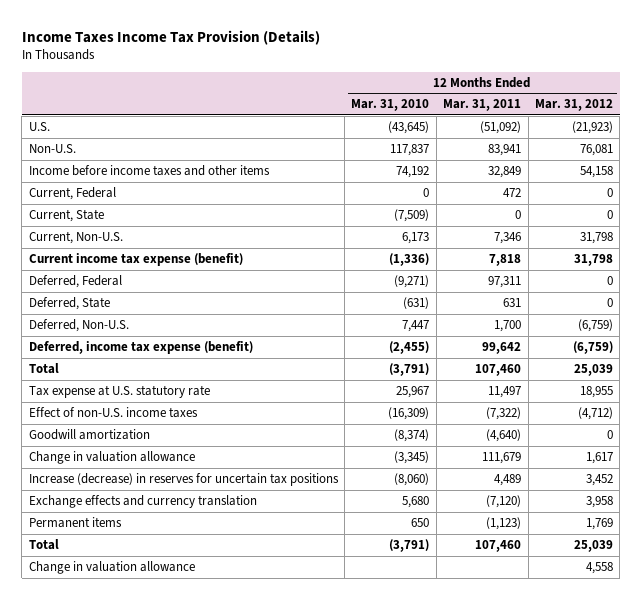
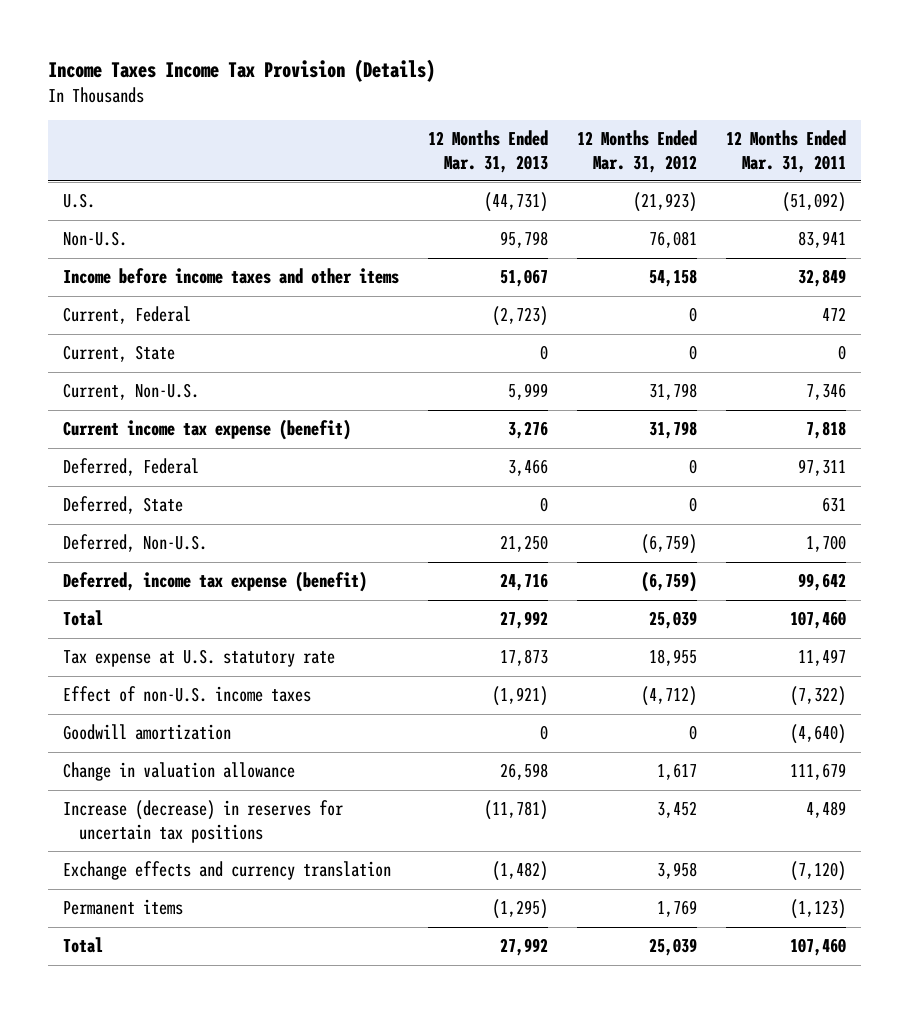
- | 12 Months Ended Mar. 31, 2010 | 12 Months Ended Mar. 31, 2011 | 12 Months Ended Mar. 31, 2012
+ | 12 Months Ended Mar. 31, 2013 | 12 Months Ended Mar. 31, 2012 | 12 Months Ended Mar. 31, 2011
- Change in valuation allowance | | | 4,558

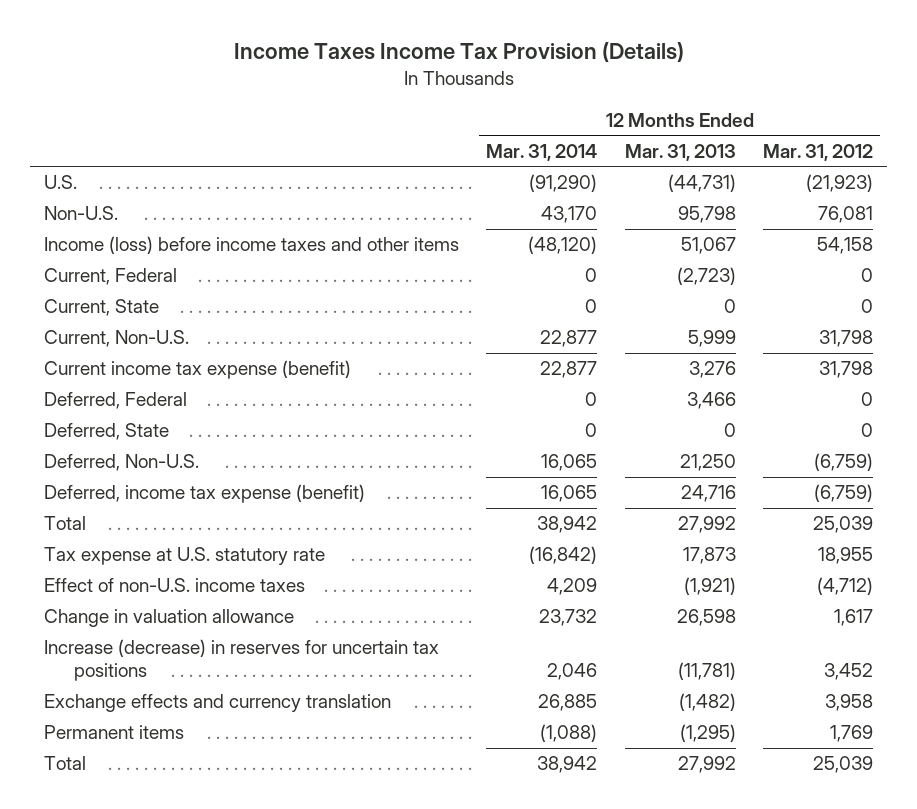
- | 12 Months Ended Mar. 31, 2013 | 12 Months Ended Mar. 31, 2012 | 12 Months Ended Mar. 31, 2011
+ | 12 Months Ended Mar. 31, 2014 | 12 Months Ended Mar. 31, 2013 | 12 Months Ended Mar. 31, 2012
- Income before income taxes and other items | 51,067 | 54,158 | 32,849
+ Income (loss) before income taxes and other items | (48,120) | 51,067 | 54,158
- Goodwill amortization | 0 | 0 | (4,640)

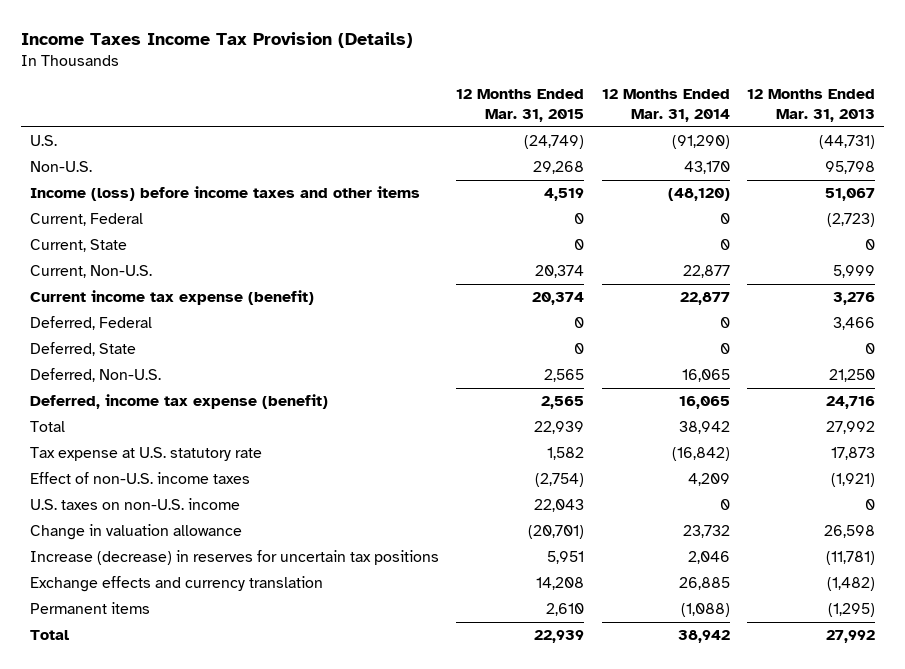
- | 12 Months Ended Mar. 31, 2014 | 12 Months Ended Mar. 31, 2013 | 12 Months Ended Mar. 31, 2012
+ | 12 Months Ended Mar. 31, 2015 | 12 Months Ended Mar. 31, 2014 | 12 Months Ended Mar. 31, 2013
+ U.S. taxes on non-U.S. income | 22,043 | 0 | 0

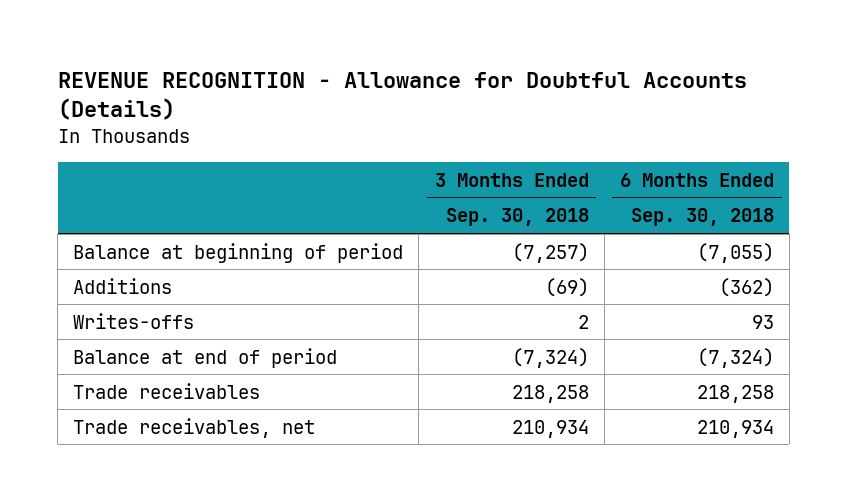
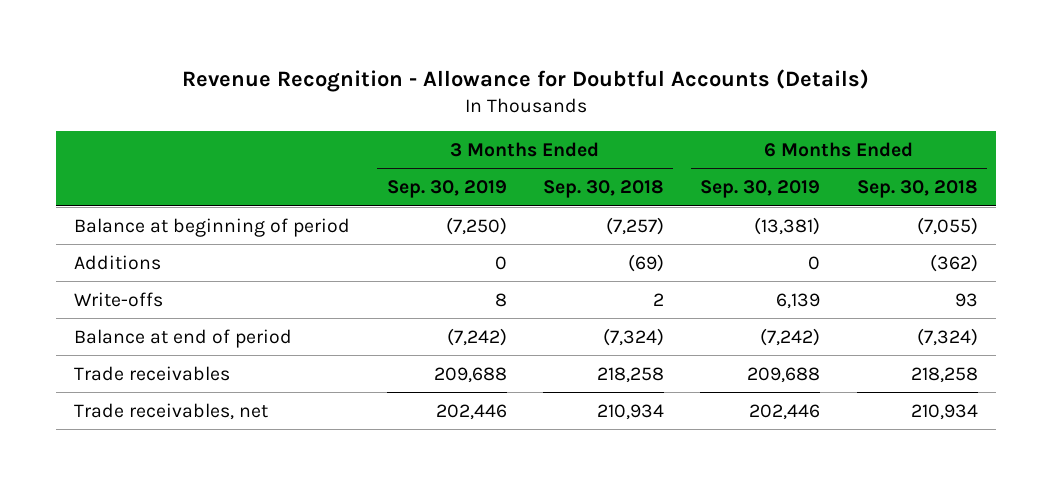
- REVENUE RECOGNITION - Allowance for Doubtful Accounts (Details)
+ Revenue Recognition - Allowance for Doubtful Accounts (Details)
- | 3 Months Ended Sep. 30, 2018 | 6 Months Ended Sep. 30, 2018
+ | 3 Months Ended Sep. 30, 2019 | 3 Months Ended Sep. 30, 2018 | 6 Months Ended Sep. 30, 2019 | 6 Months Ended Sep. 30, 2018
- Writes-offs | 2 | 93
+ Write-offs | 8 | 2 | 6,139 | 93

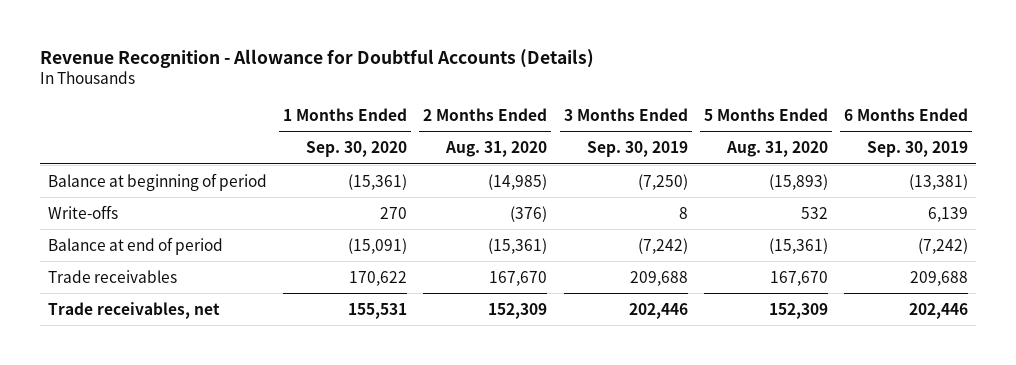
- | 3 Months Ended Sep. 30, 2019 | 3 Months Ended Sep. 30, 2018 | 6 Months Ended Sep. 30, 2019 | 6 Months Ended Sep. 30, 2018
+ | 1 Months Ended Sep. 30, 2020 | 2 Months Ended Aug. 31, 2020 | 3 Months Ended Sep. 30, 2019 | 5 Months Ended Aug. 31, 2020 | 6 Months Ended Sep. 30, 2019
- Additions | 0 | (69) | 0 | (362)

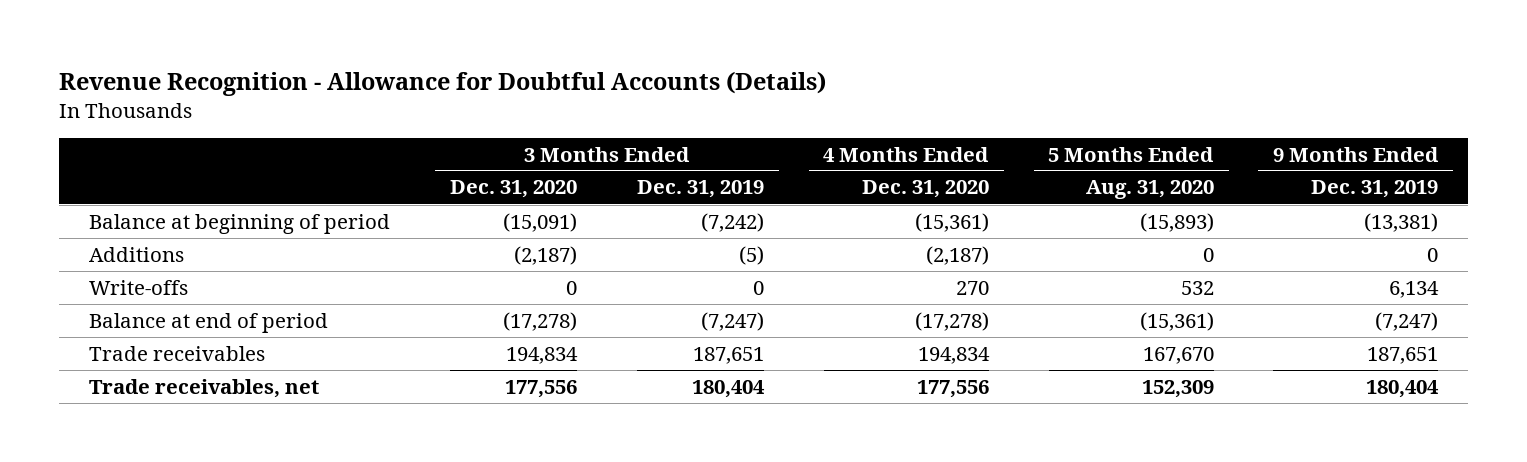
- | 1 Months Ended Sep. 30, 2020 | 2 Months Ended Aug. 31, 2020 | 3 Months Ended Sep. 30, 2019 | 5 Months Ended Aug. 31, 2020 | 6 Months Ended Sep. 30, 2019
+ | 3 Months Ended Dec. 31, 2020 | 3 Months Ended Dec. 31, 2019 | 4 Months Ended Dec. 31, 2020 | 5 Months Ended Aug. 31, 2020 | 9 Months Ended Dec. 31, 2019
+ Additions | (2,187) | (5) | (2,187) | 0 | 0

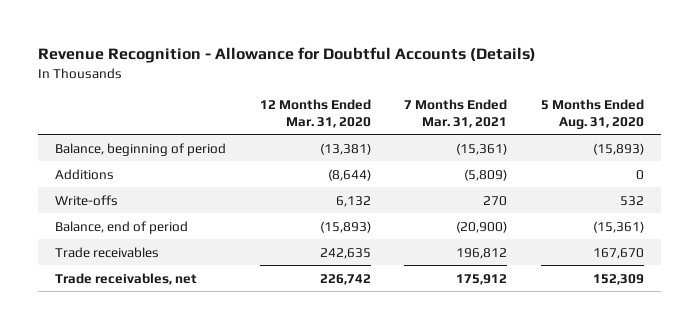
- | 3 Months Ended Dec. 31, 2020 | 3 Months Ended Dec. 31, 2019 | 4 Months Ended Dec. 31, 2020 | 5 Months Ended Aug. 31, 2020 | 9 Months Ended Dec. 31, 2019
+ | 12 Months Ended Mar. 31, 2020 | 7 Months Ended Mar. 31, 2021 | 5 Months Ended Aug. 31, 2020
- Balance at beginning of period | (15,091) | (7,242) | (15,361) | (15,893) | (13,381)
+ Balance, beginning of period | (13,381) | (15,361) | (15,893)
- Balance at end of period | (17,278) | (7,247) | (17,278) | (15,361) | (7,247)
+ Balance, end of period | (15,893) | (20,900) | (15,361)

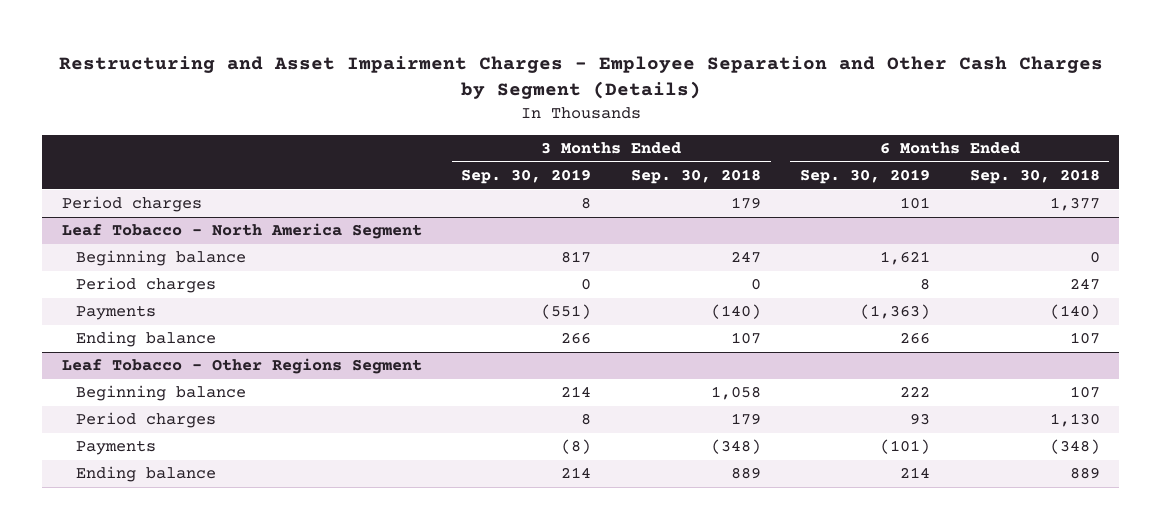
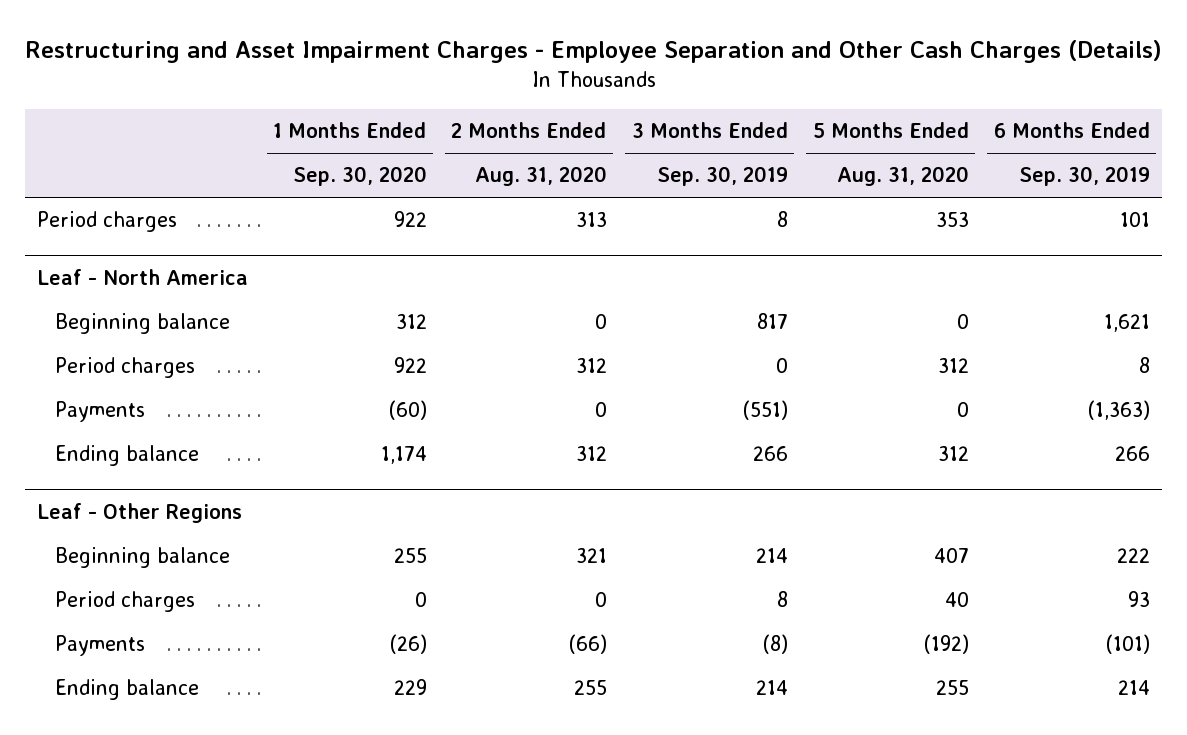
- Restructuring and Asset Impairment Charges - Employee Separation and Other Cash Charges by Segment (Details)
+ Restructuring and Asset Impairment Charges - Employee Separation and Other Cash Charges (Details)
- | 3 Months Ended Sep. 30, 2019 | 3 Months Ended Sep. 30, 2018 | 6 Months Ended Sep. 30, 2019 | 6 Months Ended Sep. 30, 2018
+ | 1 Months Ended Sep. 30, 2020 | 2 Months Ended Aug. 31, 2020 | 3 Months Ended Sep. 30, 2019 | 5 Months Ended Aug. 31, 2020 | 6 Months Ended Sep. 30, 2019
- Leaf Tobacco - North America Segment
+ Leaf - North America
- Leaf Tobacco - Other Regions Segment
+ Leaf - Other Regions

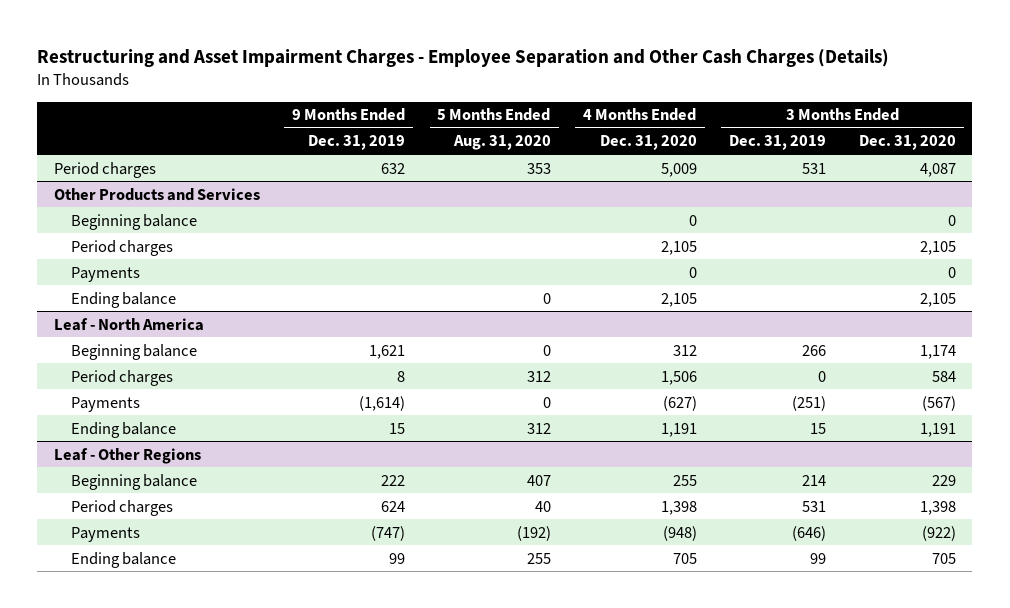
- | 1 Months Ended Sep. 30, 2020 | 2 Months Ended Aug. 31, 2020 | 3 Months Ended Sep. 30, 2019 | 5 Months Ended Aug. 31, 2020 | 6 Months Ended Sep. 30, 2019
+ | 9 Months Ended Dec. 31, 2019 | 5 Months Ended Aug. 31, 2020 | 4 Months Ended Dec. 31, 2020 | 3 Months Ended Dec. 31, 2019 | 3 Months Ended Dec. 31, 2020
+ Other Products and Services
+ Beginning balance | | | 0 | | 0
+ Period charges | | | 2,105 | | 2,105
+ Payments | | | 0 | | 0
+ Ending balance | | 0 | 2,105 | | 2,105

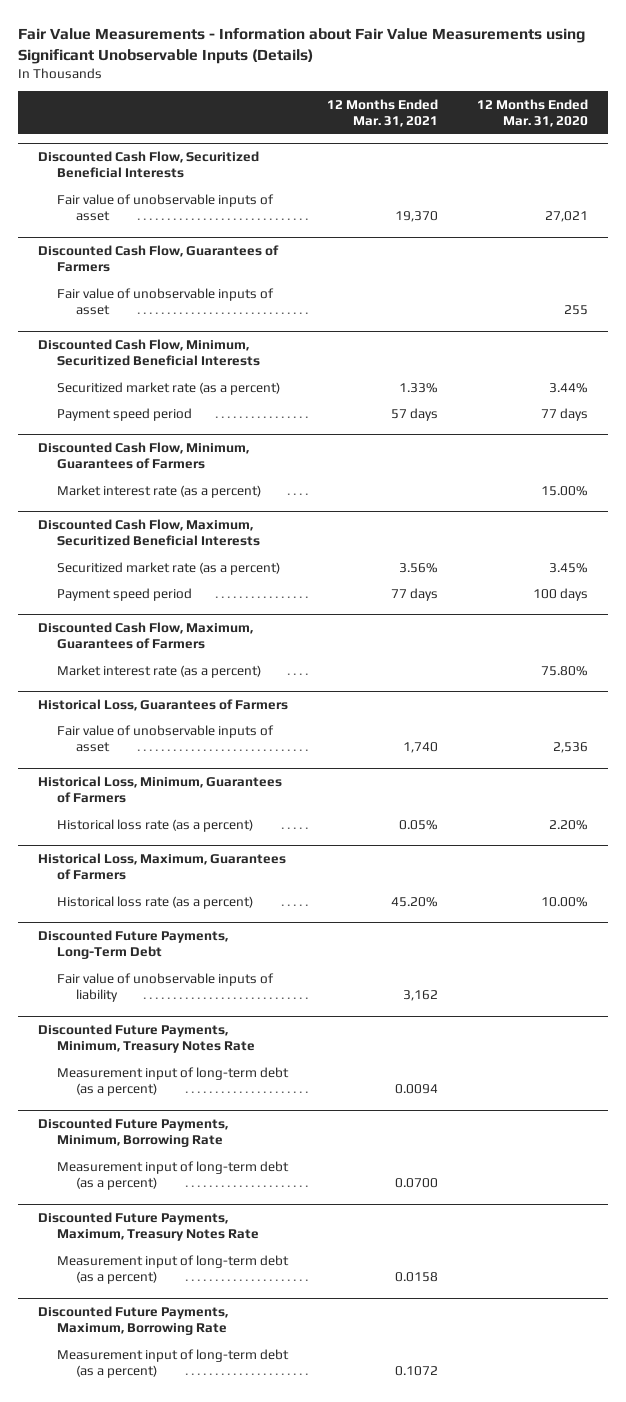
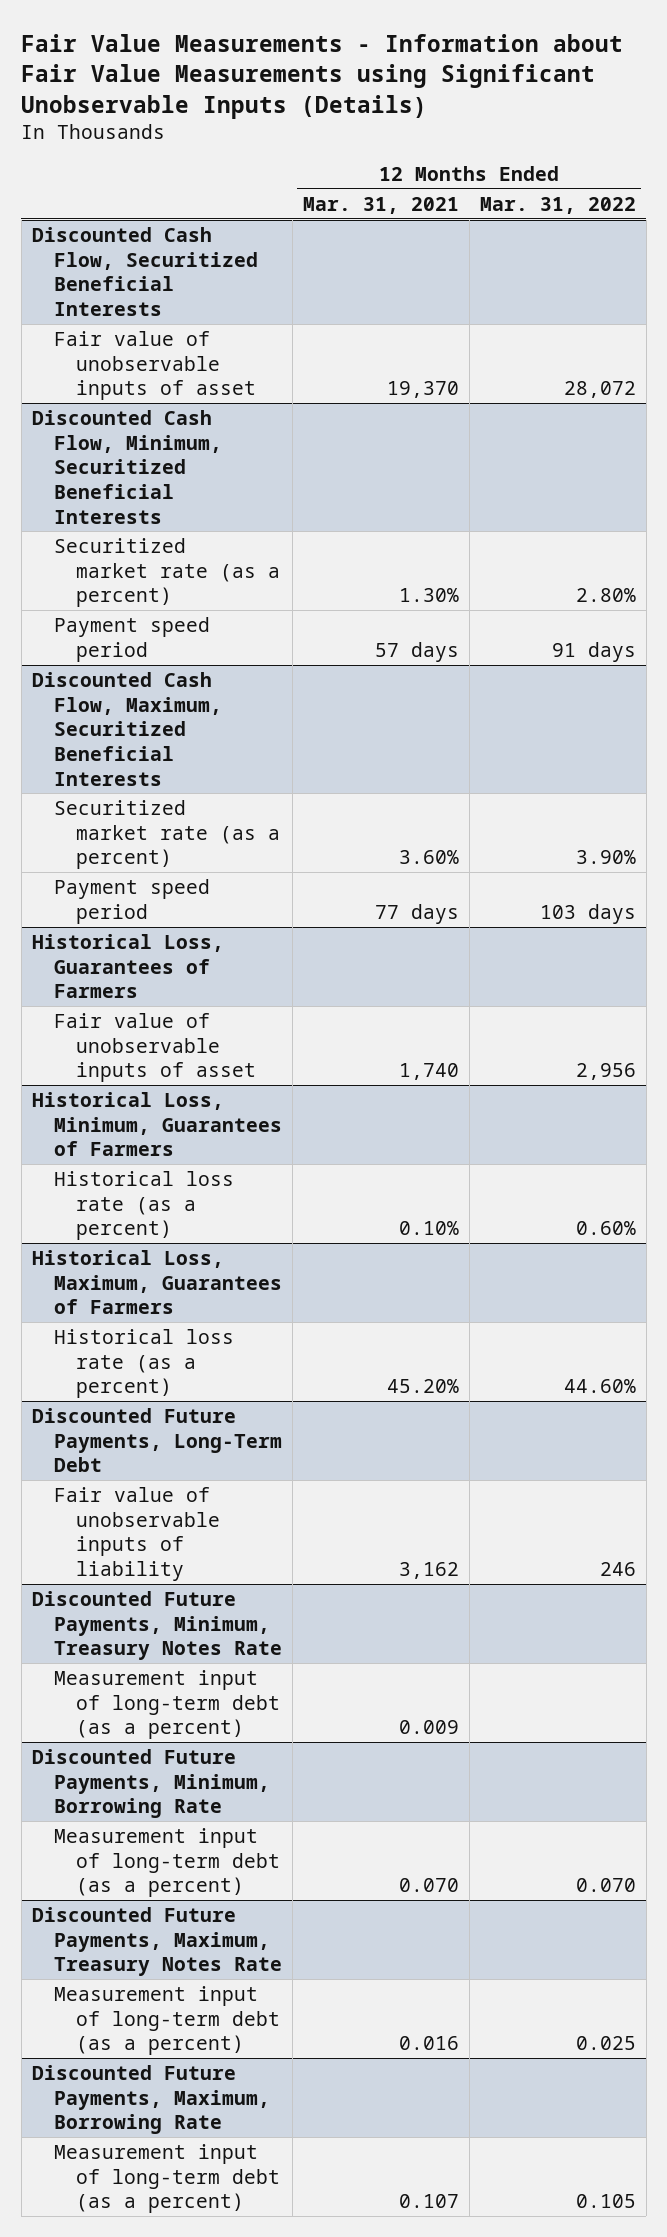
- | 12 Months Ended Mar. 31, 2021 | 12 Months Ended Mar. 31, 2020
+ | 12 Months Ended Mar. 31, 2021 | 12 Months Ended Mar. 31, 2022
- Discounted Cash Flow, Guarantees of Farmers
- Fair value of unobservable inputs of asset | | 255
@ Discounted Cash Flow, Minimum, Securitized Beneficial Interests
- Securitized market rate (as a percent) | 1.33% | 3.44%
+ Securitized market rate (as a percent) | 1.30% | 2.80%
- Discounted Cash Flow, Minimum, Guarantees of Farmers
- Market interest rate (as a percent) | | 15.00%
@ Discounted Cash Flow, Maximum, Securitized Beneficial Interests
- Securitized market rate (as a percent) | 3.56% | 3.45%
+ Securitized market rate (as a percent) | 3.60% | 3.90%
- Discounted Cash Flow, Maximum, Guarantees of Farmers
- Market interest rate (as a percent) | | 75.80%
@ Historical Loss, Minimum, Guarantees of Farmers
- Historical loss rate (as a percent) | 0.05% | 2.20%
+ Historical loss rate (as a percent) | 0.10% | 0.60%
@ Discounted Future Payments, Minimum, Treasury Notes Rate
- Measurement input of long-term debt (as a percent) | 0.0094 |
+ Measurement input of long-term debt (as a percent) | 0.009 |
@ Discounted Future Payments, Minimum, Borrowing Rate
- Measurement input of long-term debt (as a percent) | 0.0700 |
+ Measurement input of long-term debt (as a percent) | 0.070 | 0.070
@ Discounted Future Payments, Maximum, Treasury Notes Rate
- Measurement input of long-term debt (as a percent) | 0.0158 |
+ Measurement input of long-term debt (as a percent) | 0.016 | 0.025
@ Discounted Future Payments, Maximum, Borrowing Rate
- Measurement input of long-term debt (as a percent) | 0.1072 |
+ Measurement input of long-term debt (as a percent) | 0.107 | 0.105

